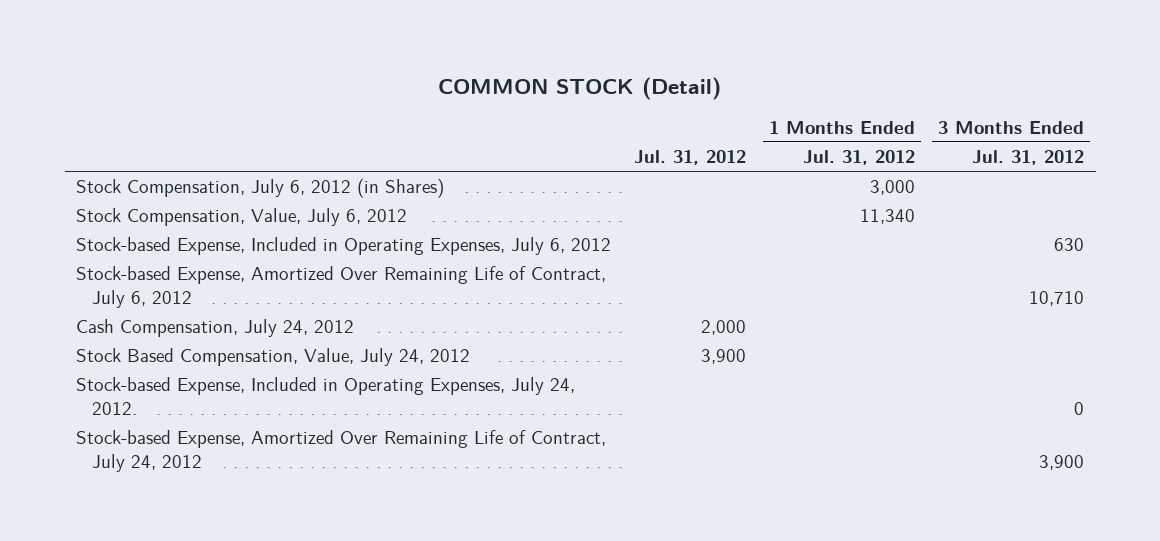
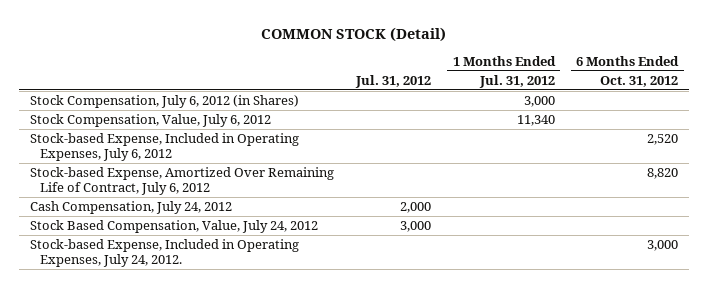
- | Jul. 31, 2012 | 1 Months Ended Jul. 31, 2012 | 3 Months Ended Jul. 31, 2012
+ | Jul. 31, 2012 | 1 Months Ended Jul. 31, 2012 | 6 Months Ended Oct. 31, 2012
- Stock Based Compensation, Value, July 24, 2012 | 3,900 | |
+ Stock Based Compensation, Value, July 24, 2012 | 3,000 | |
- Stock-based Expense, Amortized Over Remaining Life of Contract, July 24, 2012 | | | 3,900

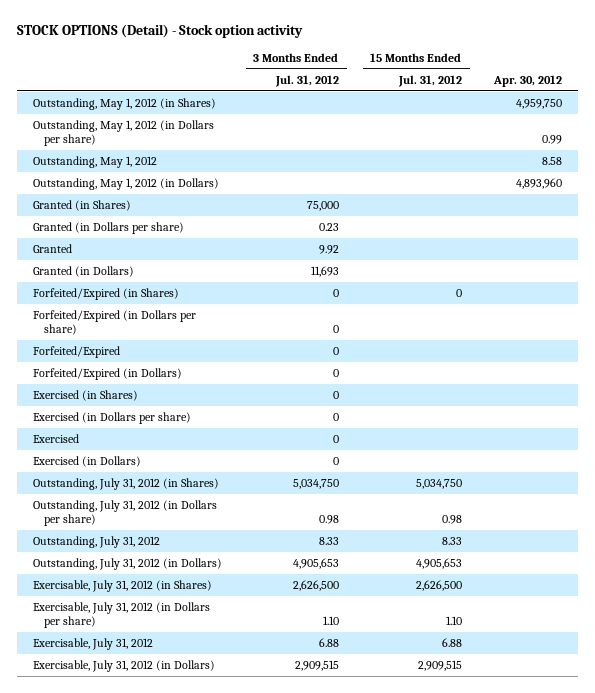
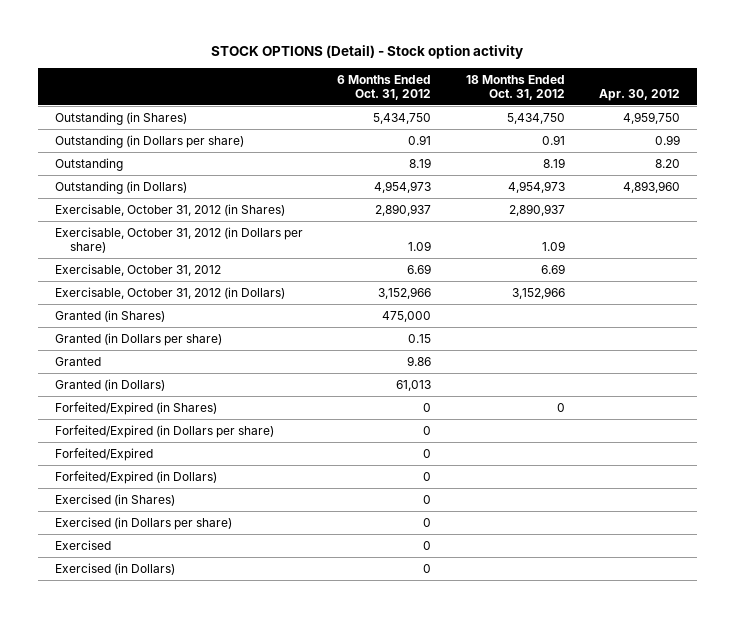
- | 3 Months Ended Jul. 31, 2012 | 15 Months Ended Jul. 31, 2012 | Apr. 30, 2012
+ | 6 Months Ended Oct. 31, 2012 | 18 Months Ended Oct. 31, 2012 | Apr. 30, 2012
- Outstanding, May 1, 2012 (in Shares) | | | 4,959,750
- Outstanding, May 1, 2012 (in Dollars per share) | | | 0.99
- Outstanding, May 1, 2012 | | | 8.58
- Outstanding, May 1, 2012 (in Dollars) | | | 4,893,960
+ Outstanding (in Shares) | 5,434,750 | 5,434,750 | 4,959,750
+ Outstanding (in Dollars per share) | 0.91 | 0.91 | 0.99
+ Outstanding | 8.19 | 8.19 | 8.20
+ Outstanding (in Dollars) | 4,954,973 | 4,954,973 | 4,893,960
+ Exercisable, October 31, 2012 (in Shares) | 2,890,937 | 2,890,937 |
+ Exercisable, October 31, 2012 (in Dollars per share) | 1.09 | 1.09 |
+ Exercisable, October 31, 2012 | 6.69 | 6.69 |
+ Exercisable, October 31, 2012 (in Dollars) | 3,152,966 | 3,152,966 |
- Outstanding, July 31, 2012 (in Shares) | 5,034,750 | 5,034,750 |
- Outstanding, July 31, 2012 (in Dollars per share) | 0.98 | 0.98 |
- Outstanding, July 31, 2012 | 8.33 | 8.33 |
- Outstanding, July 31, 2012 (in Dollars) | 4,905,653 | 4,905,653 |
- Exercisable, July 31, 2012 (in Shares) | 2,626,500 | 2,626,500 |
- Exercisable, July 31, 2012 (in Dollars per share) | 1.10 | 1.10 |
- Exercisable, July 31, 2012 | 6.88 | 6.88 |
- Exercisable, July 31, 2012 (in Dollars) | 2,909,515 | 2,909,515 |

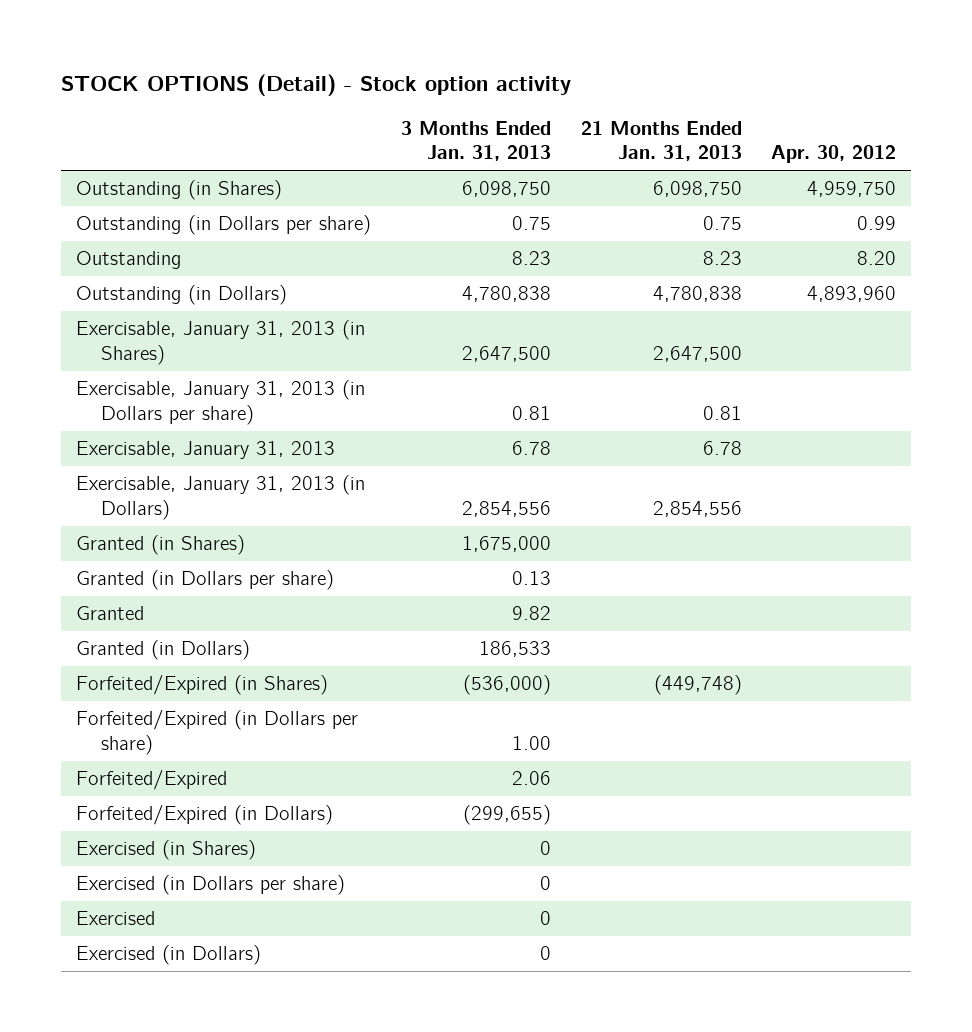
- | 6 Months Ended Oct. 31, 2012 | 18 Months Ended Oct. 31, 2012 | Apr. 30, 2012
+ | 3 Months Ended Jan. 31, 2013 | 21 Months Ended Jan. 31, 2013 | Apr. 30, 2012
- Exercisable, October 31, 2012 (in Shares) | 2,890,937 | 2,890,937 |
- Exercisable, October 31, 2012 (in Dollars per share) | 1.09 | 1.09 |
- Exercisable, October 31, 2012 | 6.69 | 6.69 |
- Exercisable, October 31, 2012 (in Dollars) | 3,152,966 | 3,152,966 |
+ Exercisable, January 31, 2013 (in Shares) | 2,647,500 | 2,647,500 |
+ Exercisable, January 31, 2013 (in Dollars per share) | 0.81 | 0.81 |
+ Exercisable, January 31, 2013 | 6.78 | 6.78 |
+ Exercisable, January 31, 2013 (in Dollars) | 2,854,556 | 2,854,556 |

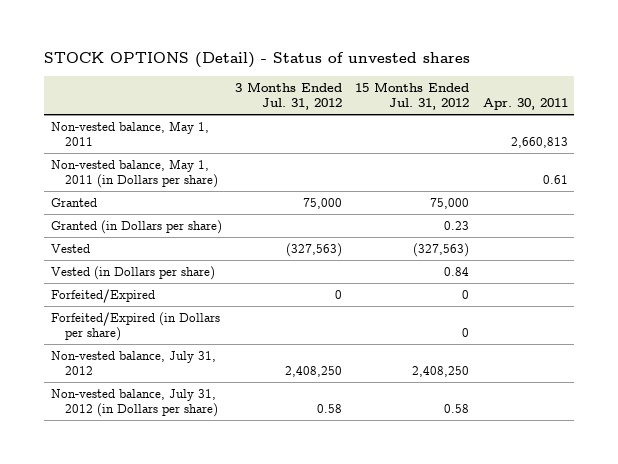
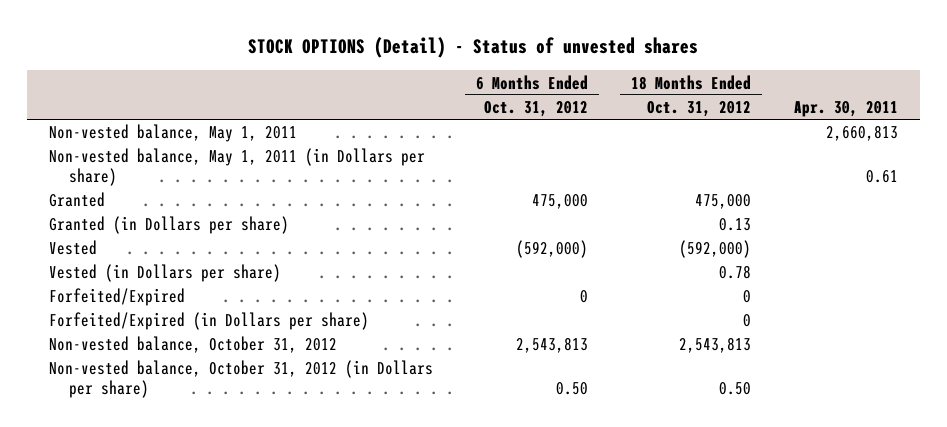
- | 3 Months Ended Jul. 31, 2012 | 15 Months Ended Jul. 31, 2012 | Apr. 30, 2011
+ | 6 Months Ended Oct. 31, 2012 | 18 Months Ended Oct. 31, 2012 | Apr. 30, 2011
- Non-vested balance, July 31, 2012 | 2,408,250 | 2,408,250 |
- Non-vested balance, July 31, 2012 (in Dollars per share) | 0.58 | 0.58 |
+ Non-vested balance, October 31, 2012 | 2,543,813 | 2,543,813 |
+ Non-vested balance, October 31, 2012 (in Dollars per share) | 0.50 | 0.50 |

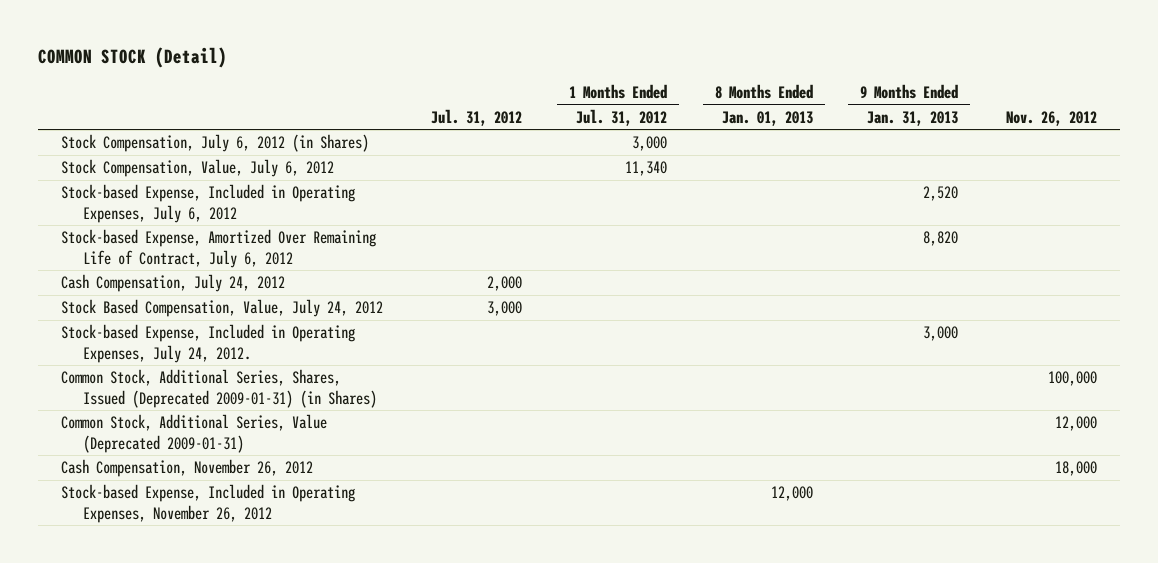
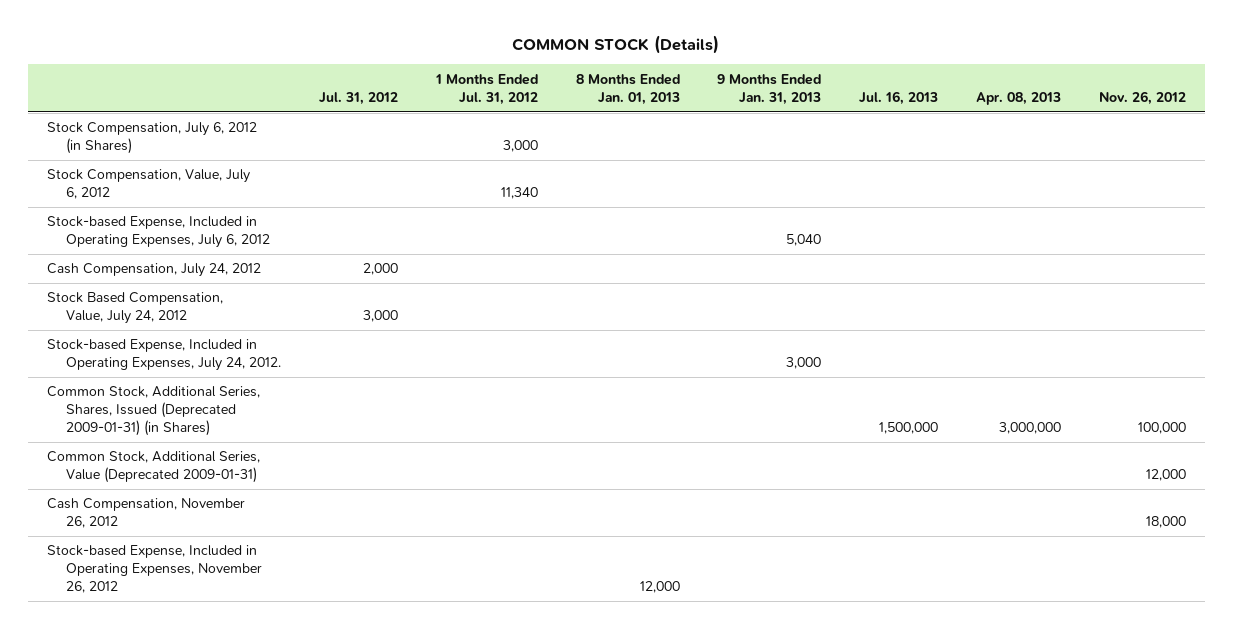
- COMMON STOCK (Detail)
+ COMMON STOCK (Details)
- | Jul. 31, 2012 | 1 Months Ended Jul. 31, 2012 | 8 Months Ended Jan. 01, 2013 | 9 Months Ended Jan. 31, 2013 | Nov. 26, 2012
+ | Jul. 31, 2012 | 1 Months Ended Jul. 31, 2012 | 8 Months Ended Jan. 01, 2013 | 9 Months Ended Jan. 31, 2013 | Jul. 16, 2013 | Apr. 08, 2013 | Nov. 26, 2012
- Stock-based Expense, Included in Operating Expenses, July 6, 2012 | | | | 2,520 |
- Stock-based Expense, Amortized Over Remaining Life of Contract, July 6, 2012 | | | | 8,820 |
+ Stock-based Expense, Included in Operating Expenses, July 6, 2012 | | | | 5,040 | | |

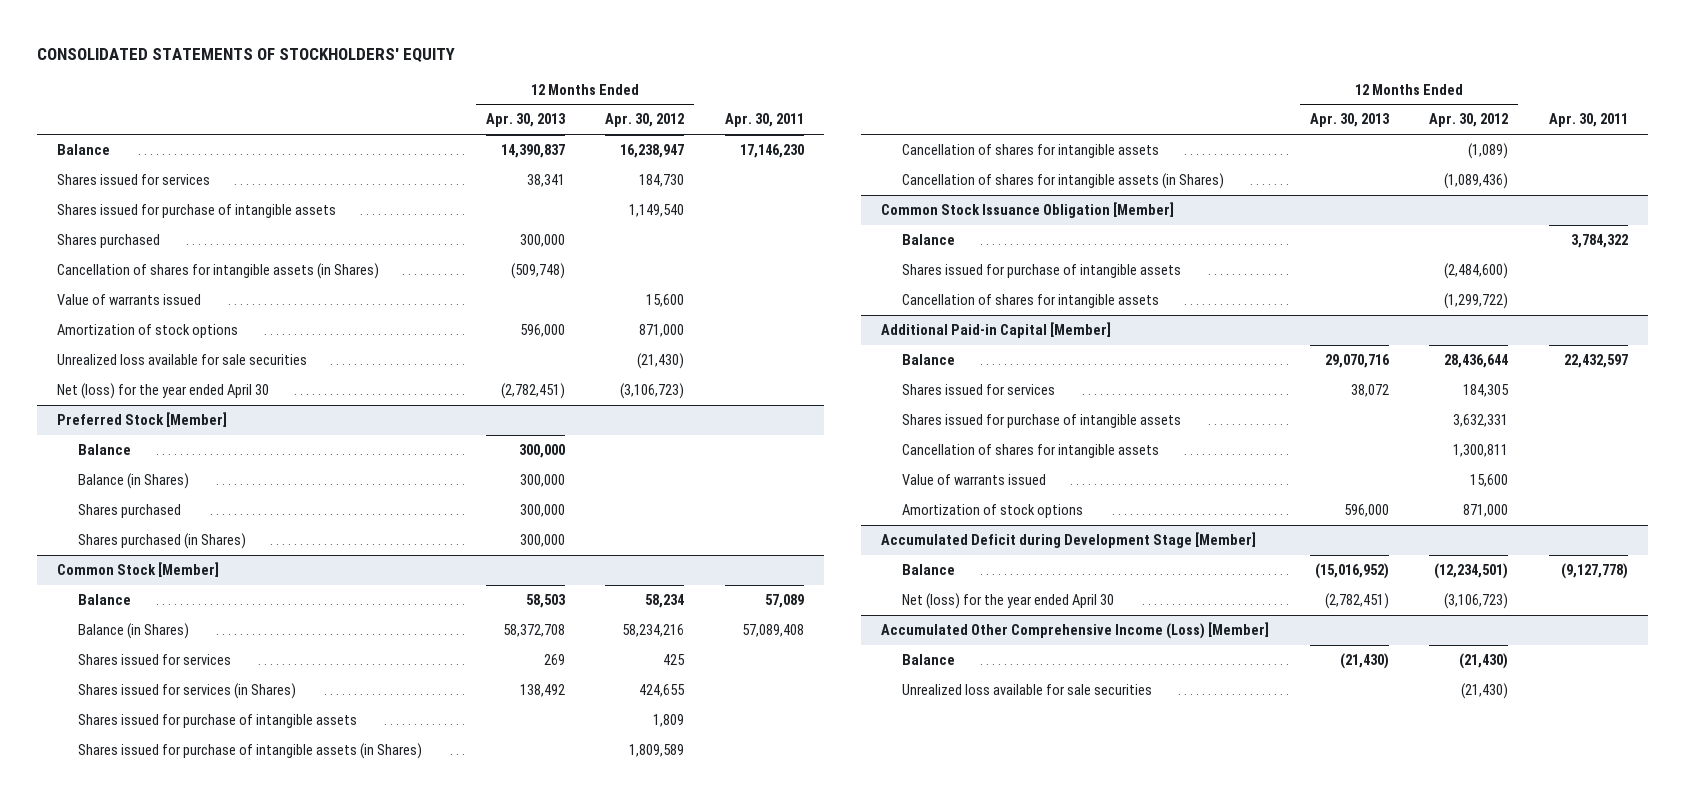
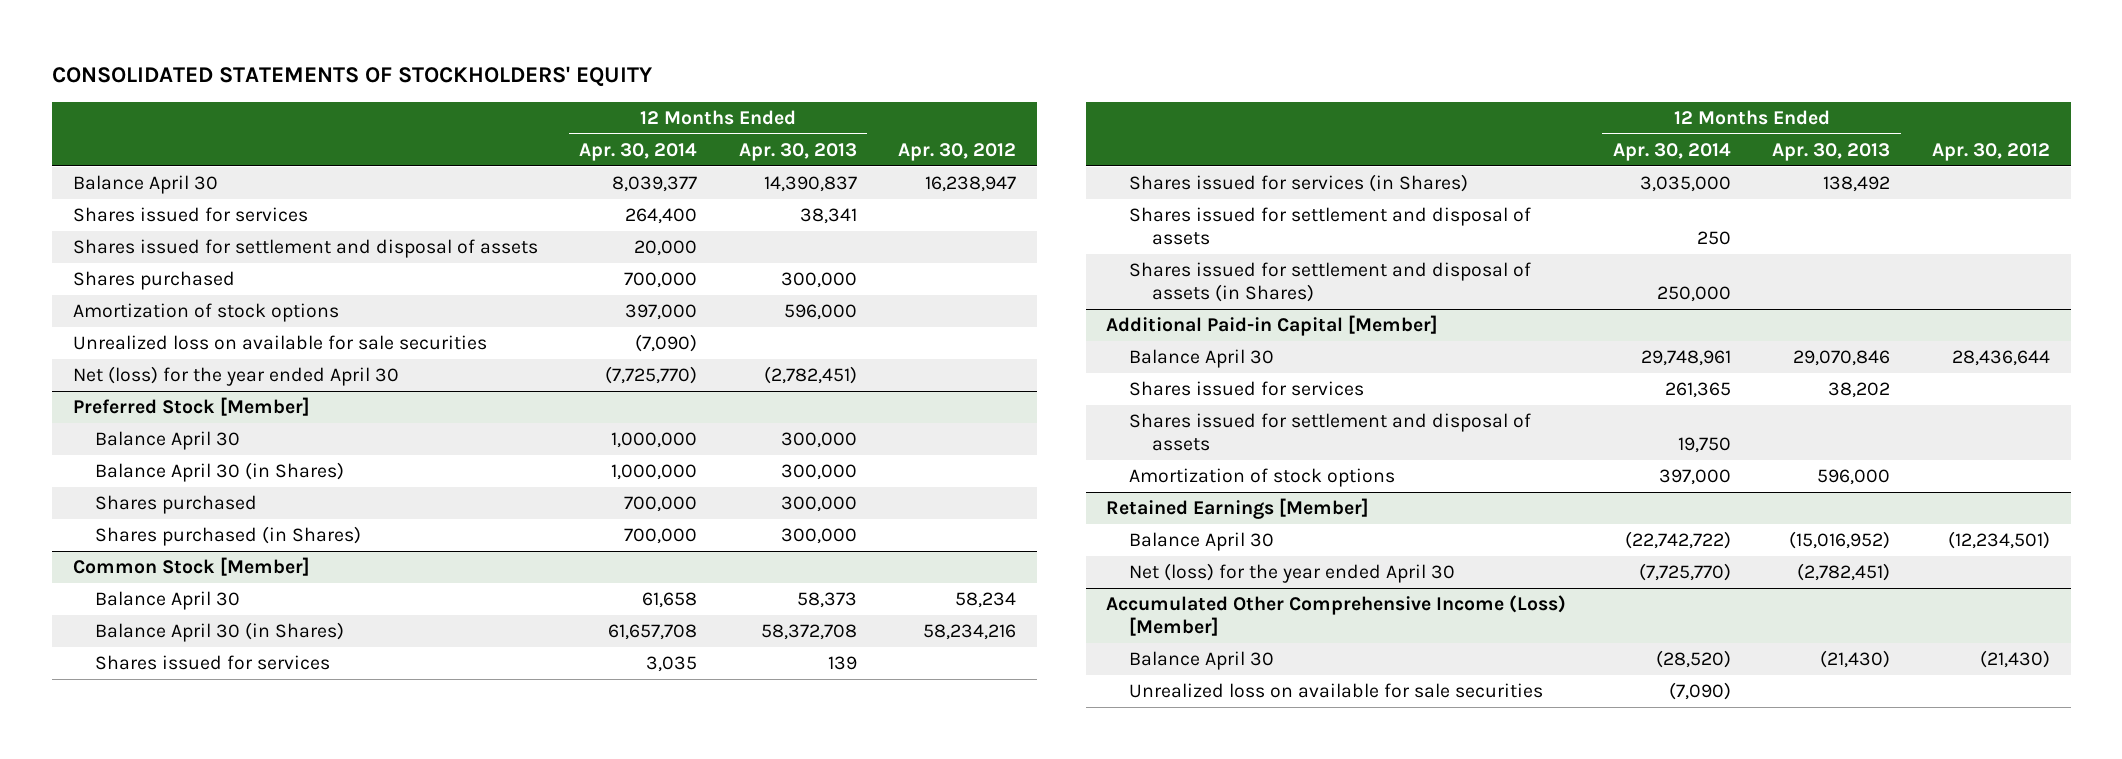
- | 12 Months Ended Apr. 30, 2013 | 12 Months Ended Apr. 30, 2012 | Apr. 30, 2011
+ | 12 Months Ended Apr. 30, 2014 | 12 Months Ended Apr. 30, 2013 | Apr. 30, 2012
- Balance | 14,390,837 | 16,238,947 | 17,146,230
+ Balance April 30 | 8,039,377 | 14,390,837 | 16,238,947
- Shares issued for purchase of intangible assets | | 1,149,540 |
+ Shares issued for settlement and disposal of assets | 20,000 | |
- Cancellation of shares for intangible assets (in Shares) | (509,748) | |
- Value of warrants issued | | 15,600 |
- Unrealized loss available for sale securities | | (21,430) |
+ Unrealized loss on available for sale securities | (7,090) | |
@ Preferred Stock [Member]
- Balance | 300,000 | |
- Balance (in Shares) | 300,000 | |
+ Balance April 30 | 1,000,000 | 300,000 |
+ Balance April 30 (in Shares) | 1,000,000 | 300,000 |
@ Common Stock [Member]
- Balance | 58,503 | 58,234 | 57,089
- Balance (in Shares) | 58,372,708 | 58,234,216 | 57,089,408
- Shares issued for services | 269 | 425 |
+ Balance April 30 | 61,658 | 58,373 | 58,234
+ Balance April 30 (in Shares) | 61,657,708 | 58,372,708 | 58,234,216
+ Shares issued for services | 3,035 | 139 |
- Shares issued for purchase of intangible assets | | 1,809 |
- Shares issued for purchase of intangible assets (in Shares) | | 1,809,589 |
- Cancellation of shares for intangible assets | | (1,089) |
- Cancellation of shares for intangible assets (in Shares) | | (1,089,436) |
- Common Stock Issuance Obligation [Member]
- Balance | | | 3,784,322
- Shares issued for purchase of intangible assets | | (2,484,600) |
- Cancellation of shares for intangible assets | | (1,299,722) |
@ Common Stock [Member]
+ Shares issued for settlement and disposal of assets | 250 | |
+ Shares issued for settlement and disposal of assets (in Shares) | 250,000 | |
@ Additional Paid-in Capital [Member]
- Balance | 29,070,716 | 28,436,644 | 22,432,597
- Shares issued for services | 38,072 | 184,305 |
- Shares issued for purchase of intangible assets | | 3,632,331 |
- Cancellation of shares for intangible assets | | 1,300,811 |
- Value of warrants issued | | 15,600 |
+ Balance April 30 | 29,748,961 | 29,070,846 | 28,436,644
+ Shares issued for services | 261,365 | 38,202 |
+ Shares issued for settlement and disposal of assets | 19,750 | |
- Accumulated Deficit during Development Stage [Member]
- Balance | (15,016,952) | (12,234,501) | (9,127,778)
+ Retained Earnings [Member]
+ Balance April 30 | (22,742,722) | (15,016,952) | (12,234,501)
@ Accumulated Other Comprehensive Income (Loss) [Member]
- Balance | (21,430) | (21,430) |
- Unrealized loss available for sale securities | | (21,430) |
+ Balance April 30 | (28,520) | (21,430) | (21,430)
+ Unrealized loss on available for sale securities | (7,090) | |

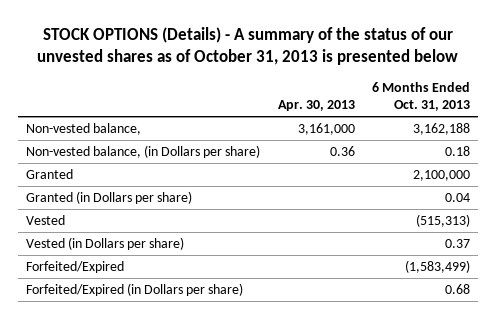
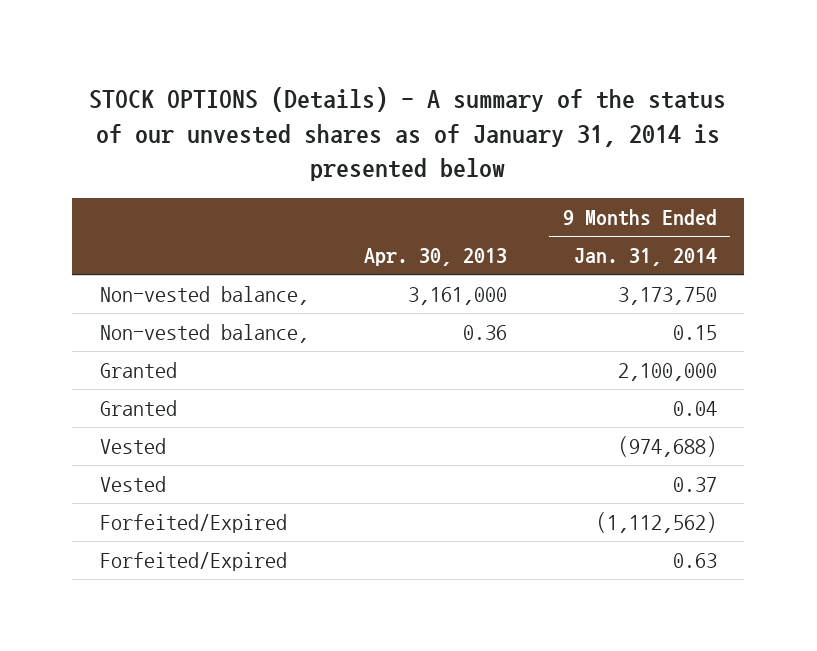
- STOCK OPTIONS (Details) - A summary of the status of our unvested shares as of October 31, 2013 is presented below
+ STOCK OPTIONS (Details) - A summary of the status of our unvested shares as of January 31, 2014 is presented below
- | Apr. 30, 2013 | 6 Months Ended Oct. 31, 2013
+ | Apr. 30, 2013 | 9 Months Ended Jan. 31, 2014
- Non-vested balance, (in Dollars per share) | 0.36 | 0.18
+ Non-vested balance, | 0.36 | 0.15
- Granted (in Dollars per share) | | 0.04
+ Granted | | 0.04
- Vested (in Dollars per share) | | 0.37
+ Vested | | 0.37
- Forfeited/Expired (in Dollars per share) | | 0.68
+ Forfeited/Expired | | 0.63

